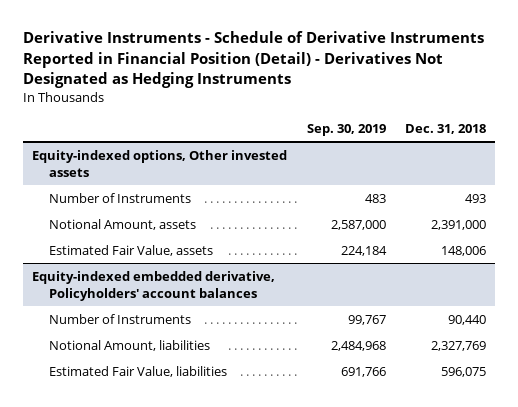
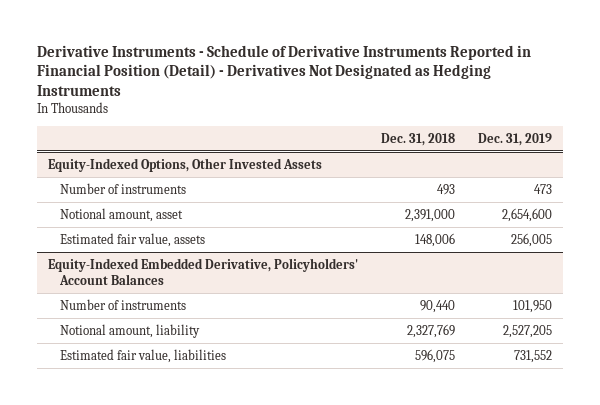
- | Sep. 30, 2019 | Dec. 31, 2018
+ | Dec. 31, 2018 | Dec. 31, 2019
- Equity-indexed options, Other invested assets
- Number of Instruments | 483 | 493
- Notional Amount, assets | 2,587,000 | 2,391,000
- Estimated Fair Value, assets | 224,184 | 148,006
- Equity-indexed embedded derivative, Policyholders' account balances
- Number of Instruments | 99,767 | 90,440
- Notional Amount, liabilities | 2,484,968 | 2,327,769
- Estimated Fair Value, liabilities | 691,766 | 596,075
+ Equity-Indexed Options, Other Invested Assets
+ Number of instruments | 493 | 473
+ Notional amount, asset | 2,391,000 | 2,654,600
+ Estimated fair value, assets | 148,006 | 256,005
+ Equity-Indexed Embedded Derivative, Policyholders' Account Balances
+ Number of instruments | 90,440 | 101,950
+ Notional amount, liability | 2,327,769 | 2,527,205
+ Estimated fair value, liabilities | 596,075 | 731,552

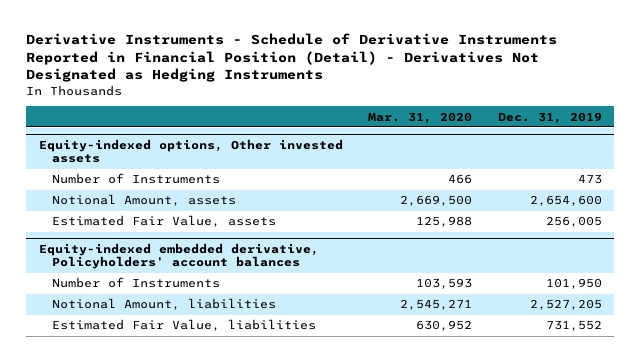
- | Dec. 31, 2018 | Dec. 31, 2019
+ | Mar. 31, 2020 | Dec. 31, 2019
- Equity-Indexed Options, Other Invested Assets
- Number of instruments | 493 | 473
- Notional amount, asset | 2,391,000 | 2,654,600
- Estimated fair value, assets | 148,006 | 256,005
- Equity-Indexed Embedded Derivative, Policyholders' Account Balances
- Number of instruments | 90,440 | 101,950
- Notional amount, liability | 2,327,769 | 2,527,205
- Estimated fair value, liabilities | 596,075 | 731,552
+ Equity-indexed options, Other invested assets
+ Number of Instruments | 466 | 473
+ Notional Amount, assets | 2,669,500 | 2,654,600
+ Estimated Fair Value, assets | 125,988 | 256,005
+ Equity-indexed embedded derivative, Policyholders' account balances
+ Number of Instruments | 103,593 | 101,950
+ Notional Amount, liabilities | 2,545,271 | 2,527,205
+ Estimated Fair Value, liabilities | 630,952 | 731,552

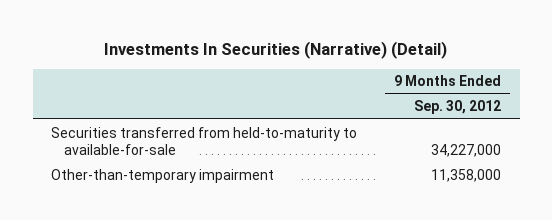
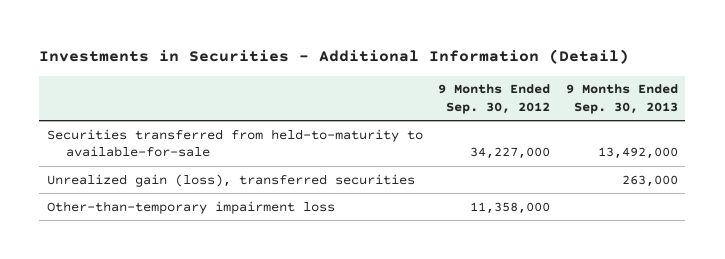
- Investments In Securities (Narrative) (Detail)
+ Investments in Securities - Additional Information (Detail)
- | 9 Months Ended Sep. 30, 2012
+ | 9 Months Ended Sep. 30, 2012 | 9 Months Ended Sep. 30, 2013
- Other-than-temporary impairment | 11,358,000
+ Unrealized gain (loss), transferred securities | | 263,000
+ Other-than-temporary impairment loss | 11,358,000 |

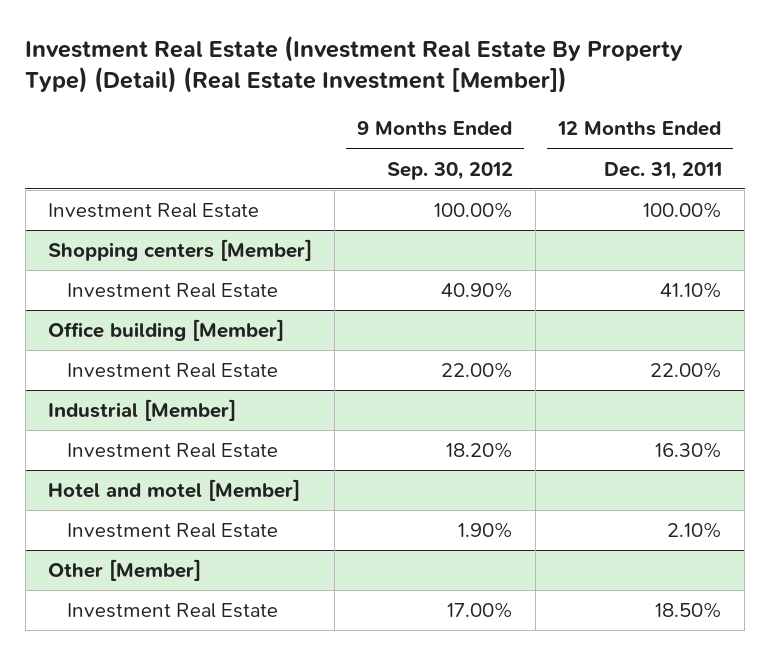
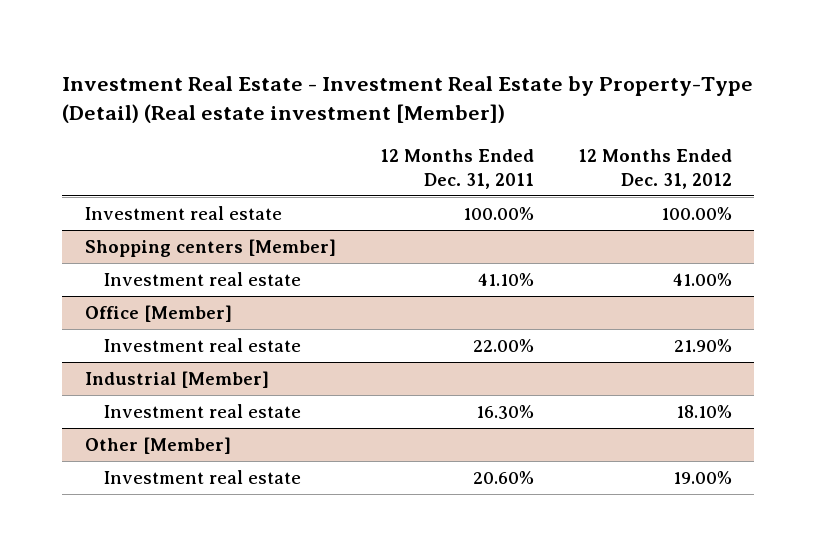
- Investment Real Estate (Investment Real Estate By Property Type) (Detail) (Real Estate Investment [Member])
+ Investment Real Estate - Investment Real Estate by Property-Type (Detail) (Real estate investment [Member])
- | 9 Months Ended Sep. 30, 2012 | 12 Months Ended Dec. 31, 2011
+ | 12 Months Ended Dec. 31, 2011 | 12 Months Ended Dec. 31, 2012
- Investment Real Estate | 100.00% | 100.00%
+ Investment real estate | 100.00% | 100.00%
@ Shopping centers [Member]
- Investment Real Estate | 40.90% | 41.10%
- Office building [Member]
- Investment Real Estate | 22.00% | 22.00%
@ Shopping centers [Member]
+ Investment real estate | 41.10% | 41.00%
+ Office [Member]
+ Investment real estate | 22.00% | 21.90%
@ Industrial [Member]
- Investment Real Estate | 18.20% | 16.30%
- Hotel and motel [Member]
- Investment Real Estate | 1.90% | 2.10%
@ Industrial [Member]
+ Investment real estate | 16.30% | 18.10%
@ Other [Member]
- Investment Real Estate | 17.00% | 18.50%
+ Investment real estate | 20.60% | 19.00%

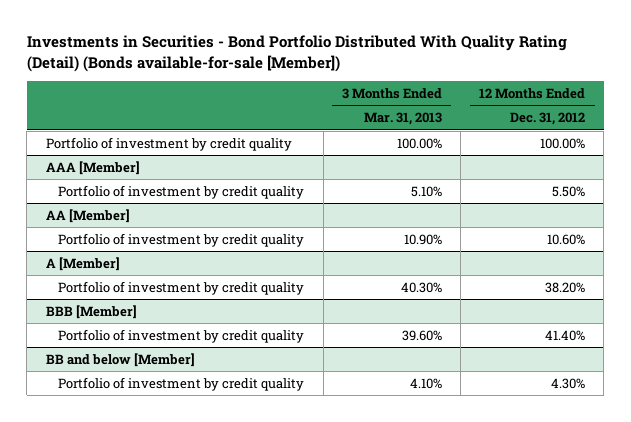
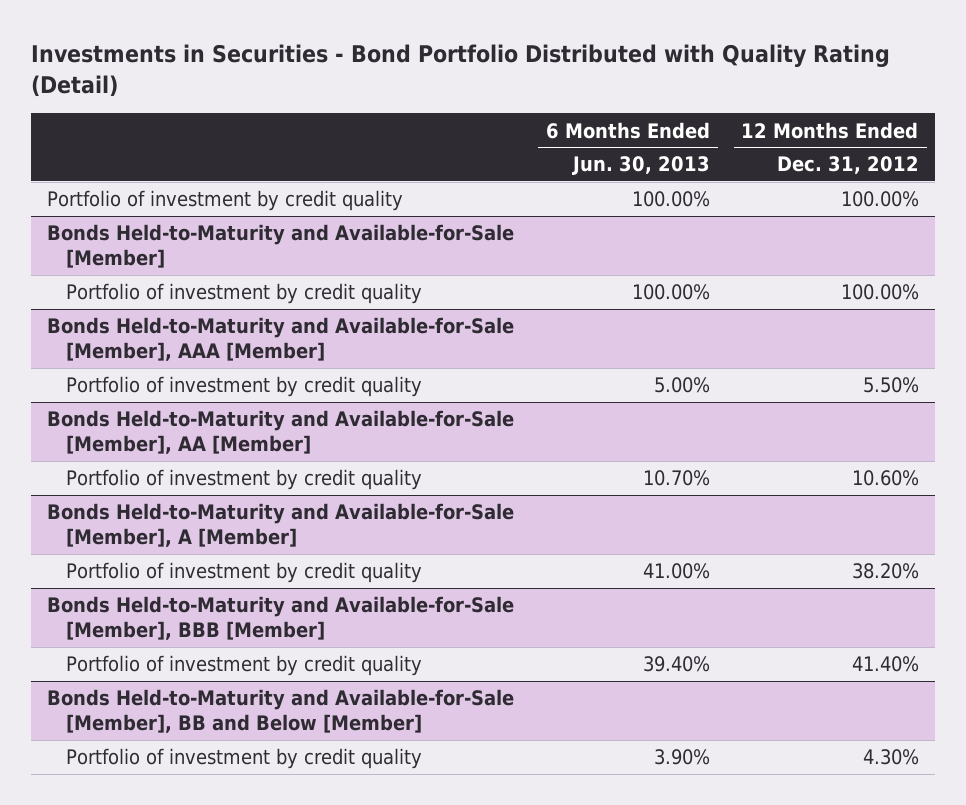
- Investments in Securities - Bond Portfolio Distributed With Quality Rating (Detail) (Bonds available-for-sale [Member])
+ Investments in Securities - Bond Portfolio Distributed with Quality Rating (Detail)
- | 3 Months Ended Mar. 31, 2013 | 12 Months Ended Dec. 31, 2012
+ | 6 Months Ended Jun. 30, 2013 | 12 Months Ended Dec. 31, 2012
- AAA [Member]
+ Bonds Held-to-Maturity and Available-for-Sale [Member]
+ Portfolio of investment by credit quality | 100.00% | 100.00%
+ Bonds Held-to-Maturity and Available-for-Sale [Member], AAA [Member]
- AA [Member]
+ Bonds Held-to-Maturity and Available-for-Sale [Member], AA [Member]
- A [Member]
+ Bonds Held-to-Maturity and Available-for-Sale [Member], A [Member]
- BBB [Member]
+ Bonds Held-to-Maturity and Available-for-Sale [Member], BBB [Member]
- BB and below [Member]
+ Bonds Held-to-Maturity and Available-for-Sale [Member], BB and Below [Member]

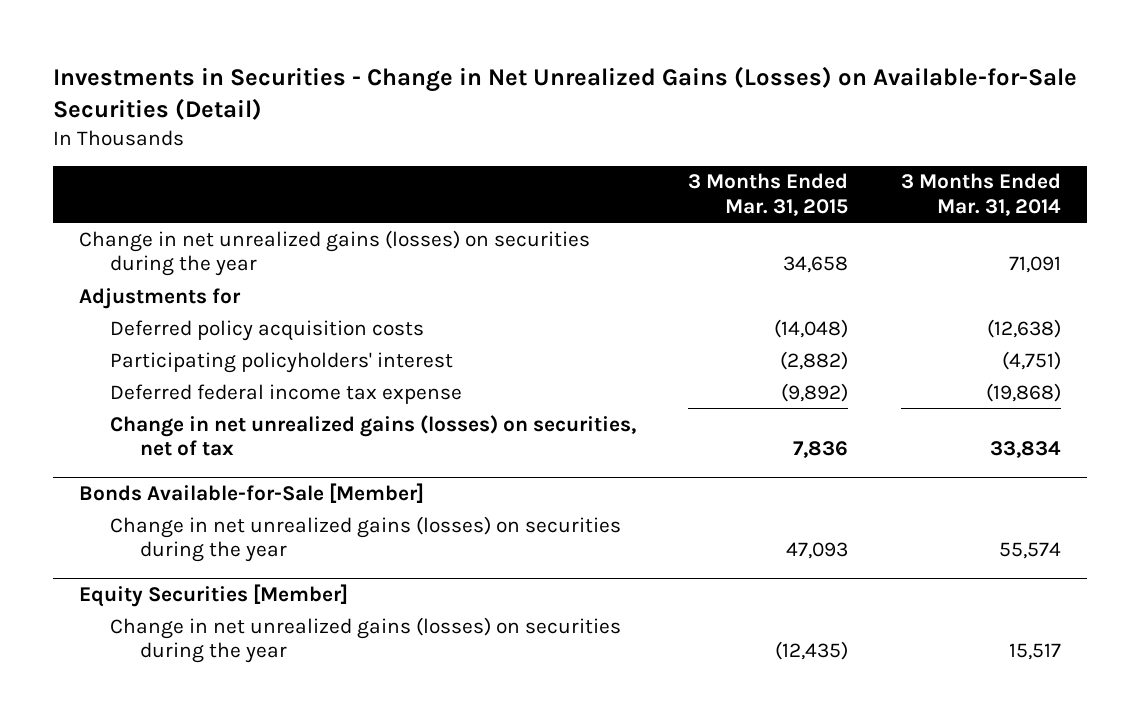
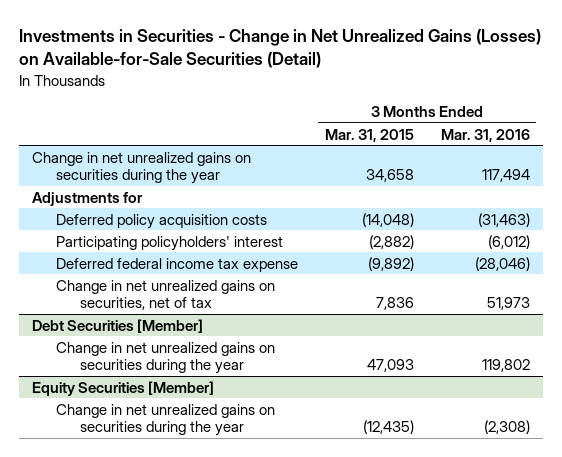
- | 3 Months Ended Mar. 31, 2015 | 3 Months Ended Mar. 31, 2014
+ | 3 Months Ended Mar. 31, 2015 | 3 Months Ended Mar. 31, 2016
- Change in net unrealized gains (losses) on securities during the year | 34,658 | 71,091
+ Change in net unrealized gains on securities during the year | 34,658 | 117,494
- Change in net unrealized gains (losses) on securities, net of tax | 7,836 | 33,834
- Bonds Available-for-Sale [Member]
- Change in net unrealized gains (losses) on securities during the year | 47,093 | 55,574
+ Change in net unrealized gains on securities, net of tax | 7,836 | 51,973
+ Debt Securities [Member]
+ Change in net unrealized gains on securities during the year | 47,093 | 119,802
@ Equity Securities [Member]
- Change in net unrealized gains (losses) on securities during the year | (12,435) | 15,517
+ Change in net unrealized gains on securities during the year | (12,435) | (2,308)

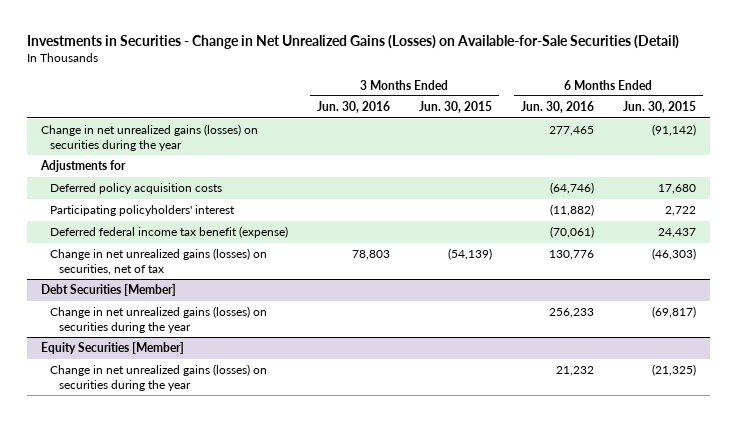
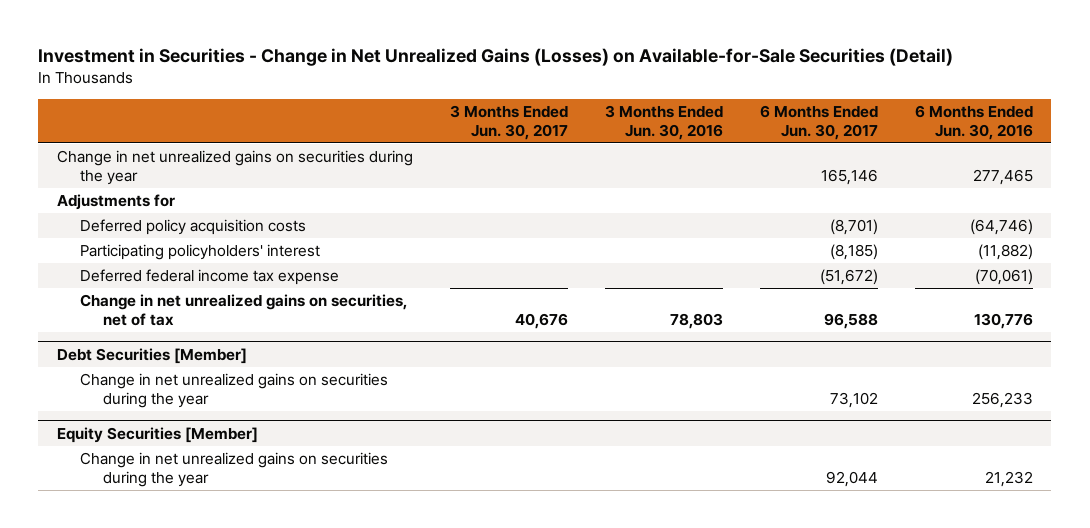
- Investments in Securities - Change in Net Unrealized Gains (Losses) on Available-for-Sale Securities (Detail)
+ Investment in Securities - Change in Net Unrealized Gains (Losses) on Available-for-Sale Securities (Detail)
- | 3 Months Ended Jun. 30, 2016 | 3 Months Ended Jun. 30, 2015 | 6 Months Ended Jun. 30, 2016 | 6 Months Ended Jun. 30, 2015
+ | 3 Months Ended Jun. 30, 2017 | 3 Months Ended Jun. 30, 2016 | 6 Months Ended Jun. 30, 2017 | 6 Months Ended Jun. 30, 2016
- Change in net unrealized gains (losses) on securities during the year | | | 277,465 | (91,142)
+ Change in net unrealized gains on securities during the year | | | 165,146 | 277,465
- Deferred federal income tax benefit (expense) | | | (70,061) | 24,437
- Change in net unrealized gains (losses) on securities, net of tax | 78,803 | (54,139) | 130,776 | (46,303)
+ Deferred federal income tax expense | | | (51,672) | (70,061)
+ Change in net unrealized gains on securities, net of tax | 40,676 | 78,803 | 96,588 | 130,776
@ Debt Securities [Member]
- Change in net unrealized gains (losses) on securities during the year | | | 256,233 | (69,817)
+ Change in net unrealized gains on securities during the year | | | 73,102 | 256,233
@ Equity Securities [Member]
- Change in net unrealized gains (losses) on securities during the year | | | 21,232 | (21,325)
+ Change in net unrealized gains on securities during the year | | | 92,044 | 21,232

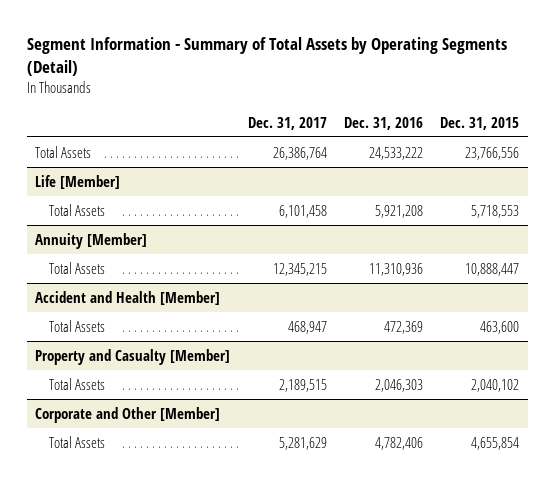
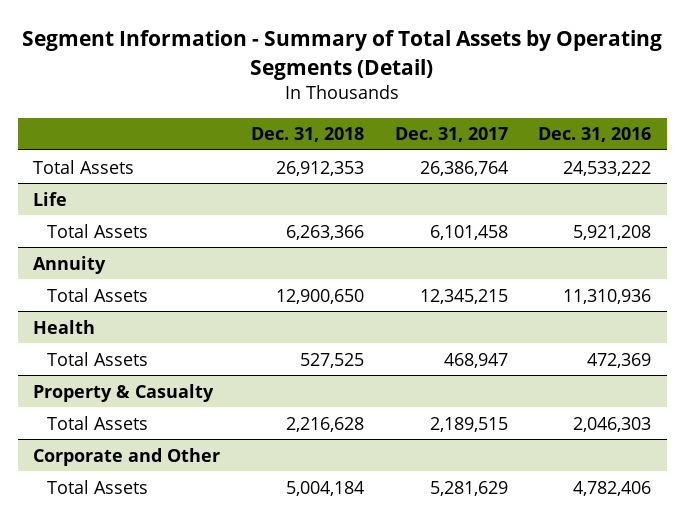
- | Dec. 31, 2017 | Dec. 31, 2016 | Dec. 31, 2015
+ | Dec. 31, 2018 | Dec. 31, 2017 | Dec. 31, 2016
- Life [Member]
+ Life
- Annuity [Member]
+ Annuity
- Accident and Health [Member]
+ Health
- Property and Casualty [Member]
+ Property & Casualty
- Corporate and Other [Member]
+ Corporate and Other

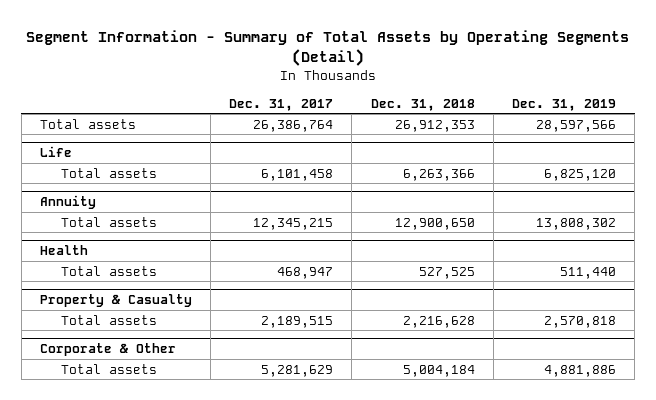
- | Dec. 31, 2018 | Dec. 31, 2017 | Dec. 31, 2016
+ | Dec. 31, 2017 | Dec. 31, 2018 | Dec. 31, 2019
- Total Assets | 26,912,353 | 26,386,764 | 24,533,222
+ Total assets | 26,386,764 | 26,912,353 | 28,597,566
@ Life
- Total Assets | 6,263,366 | 6,101,458 | 5,921,208
+ Total assets | 6,101,458 | 6,263,366 | 6,825,120
@ Annuity
- Total Assets | 12,900,650 | 12,345,215 | 11,310,936
+ Total assets | 12,345,215 | 12,900,650 | 13,808,302
@ Health
- Total Assets | 527,525 | 468,947 | 472,369
+ Total assets | 468,947 | 527,525 | 511,440
@ Property & Casualty
- Total Assets | 2,216,628 | 2,189,515 | 2,046,303
- Corporate and Other
- Total Assets | 5,004,184 | 5,281,629 | 4,782,406
@ Property & Casualty
+ Total assets | 2,189,515 | 2,216,628 | 2,570,818
+ Corporate & Other
+ Total assets | 5,281,629 | 5,004,184 | 4,881,886

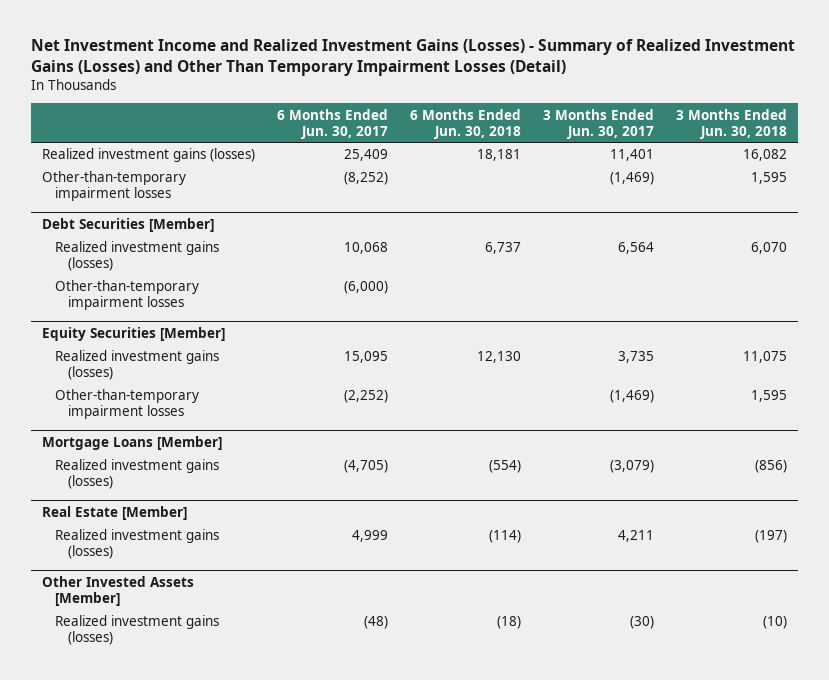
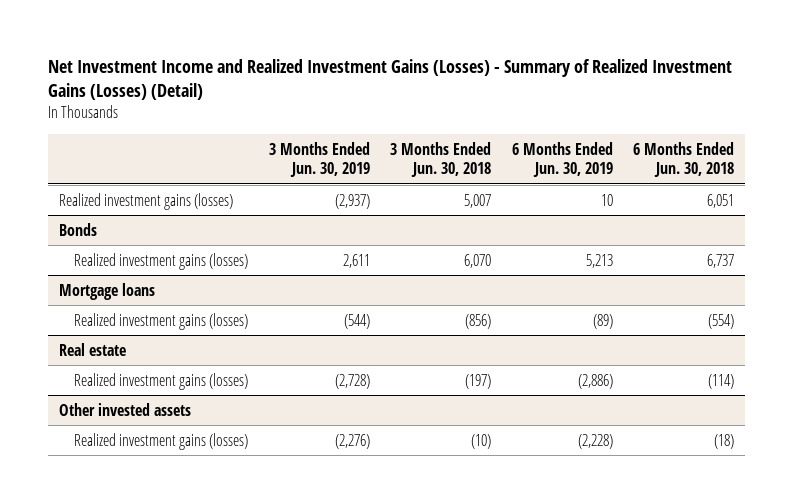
- Net Investment Income and Realized Investment Gains (Losses) - Summary of Realized Investment Gains (Losses) and Other Than Temporary Impairment Losses (Detail)
+ Net Investment Income and Realized Investment Gains (Losses) - Summary of Realized Investment Gains (Losses) (Detail)
- | 6 Months Ended Jun. 30, 2017 | 6 Months Ended Jun. 30, 2018 | 3 Months Ended Jun. 30, 2017 | 3 Months Ended Jun. 30, 2018
+ | 3 Months Ended Jun. 30, 2019 | 3 Months Ended Jun. 30, 2018 | 6 Months Ended Jun. 30, 2019 | 6 Months Ended Jun. 30, 2018
- Realized investment gains (losses) | 25,409 | 18,181 | 11,401 | 16,082
- Other-than-temporary impairment losses | (8,252) | | (1,469) | 1,595
- Debt Securities [Member]
+ Realized investment gains (losses) | (2,937) | 5,007 | 10 | 6,051
+ Bonds
- Other-than-temporary impairment losses | (6,000) | | |
- Equity Securities [Member]
- Realized investment gains (losses) | 15,095 | 12,130 | 3,735 | 11,075
- Other-than-temporary impairment losses | (2,252) | | (1,469) | 1,595
- Mortgage Loans [Member]
+ Mortgage loans
- Real Estate [Member]
+ Real estate
- Other Invested Assets [Member]
+ Other invested assets

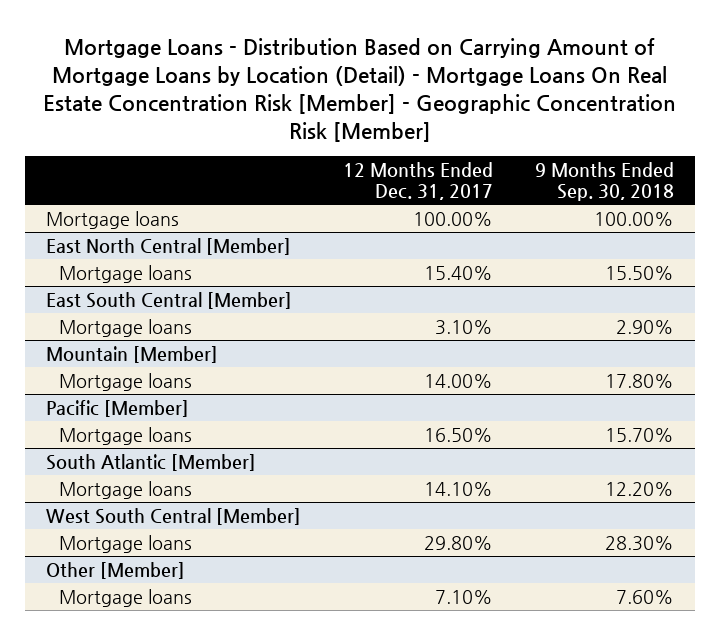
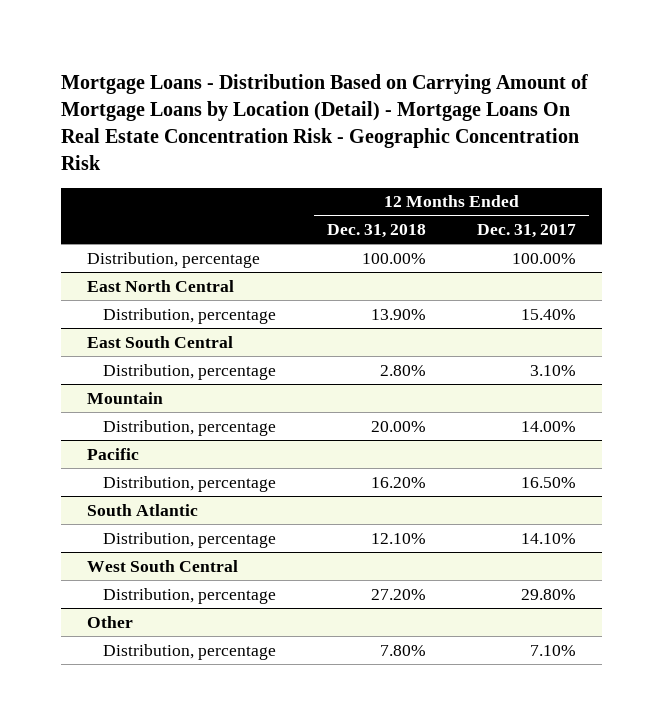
- Mortgage Loans - Distribution Based on Carrying Amount of Mortgage Loans by Location (Detail) - Mortgage Loans On Real Estate Concentration Risk [Member] - Geographic Concentration Risk [Member]
+ Mortgage Loans - Distribution Based on Carrying Amount of Mortgage Loans by Location (Detail) - Mortgage Loans On Real Estate Concentration Risk - Geographic Concentration Risk
- | 12 Months Ended Dec. 31, 2017 | 9 Months Ended Sep. 30, 2018
+ | 12 Months Ended Dec. 31, 2018 | 12 Months Ended Dec. 31, 2017
- Mortgage loans | 100.00% | 100.00%
- East North Central [Member]
- Mortgage loans | 15.40% | 15.50%
- East South Central [Member]
- Mortgage loans | 3.10% | 2.90%
- Mountain [Member]
- Mortgage loans | 14.00% | 17.80%
- Pacific [Member]
- Mortgage loans | 16.50% | 15.70%
- South Atlantic [Member]
- Mortgage loans | 14.10% | 12.20%
- West South Central [Member]
- Mortgage loans | 29.80% | 28.30%
- Other [Member]
- Mortgage loans | 7.10% | 7.60%
+ Distribution, percentage | 100.00% | 100.00%
+ East North Central
+ Distribution, percentage | 13.90% | 15.40%
+ East South Central
+ Distribution, percentage | 2.80% | 3.10%
+ Mountain
+ Distribution, percentage | 20.00% | 14.00%
+ Pacific
+ Distribution, percentage | 16.20% | 16.50%
+ South Atlantic
+ Distribution, percentage | 12.10% | 14.10%
+ West South Central
+ Distribution, percentage | 27.20% | 29.80%
+ Other
+ Distribution, percentage | 7.80% | 7.10%

